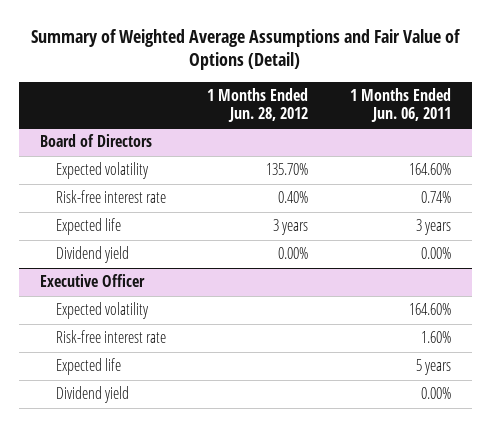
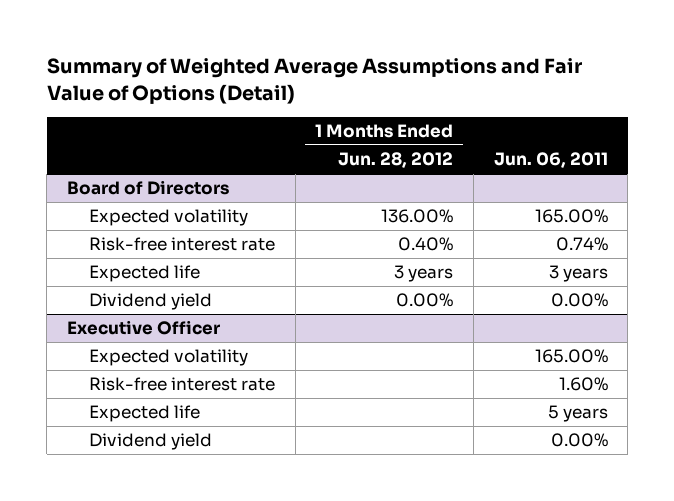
- | 1 Months Ended Jun. 28, 2012 | 1 Months Ended Jun. 06, 2011
+ | 1 Months Ended Jun. 28, 2012 | Jun. 06, 2011
@ Board of Directors
- Expected volatility | 135.70% | 164.60%
+ Expected volatility | 136.00% | 165.00%

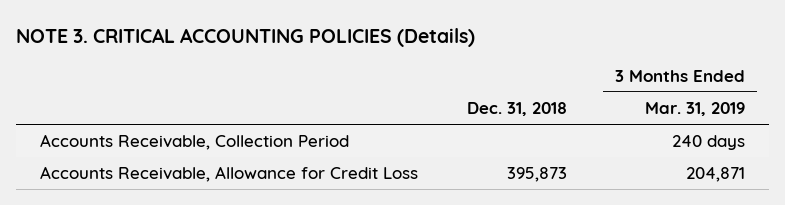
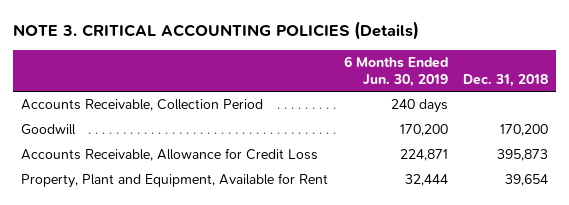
- | Dec. 31, 2018 | 3 Months Ended Mar. 31, 2019
+ | 6 Months Ended Jun. 30, 2019 | Dec. 31, 2018
+ Goodwill | 170,200 | 170,200
+ Property, Plant and Equipment, Available for Rent | 32,444 | 39,654

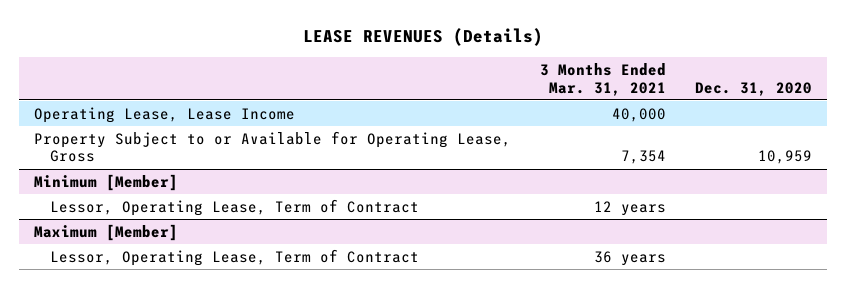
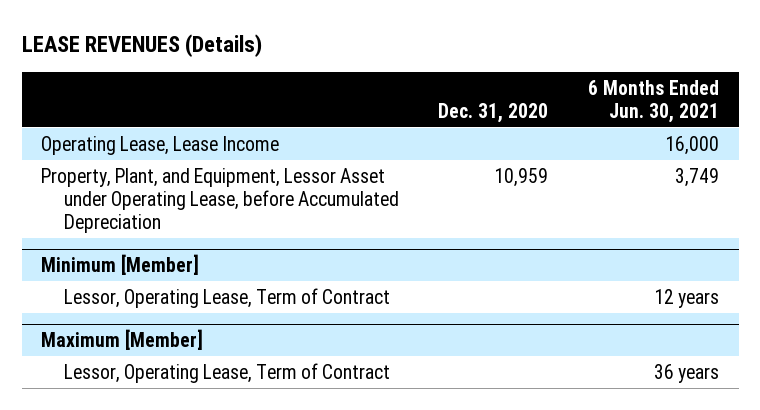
- | 3 Months Ended Mar. 31, 2021 | Dec. 31, 2020
+ | Dec. 31, 2020 | 6 Months Ended Jun. 30, 2021
- Property Subject to or Available for Operating Lease, Gross | 7,354 | 10,959
+ Property, Plant, and Equipment, Lessor Asset under Operating Lease, before Accumulated Depreciation | 10,959 | 3,749

